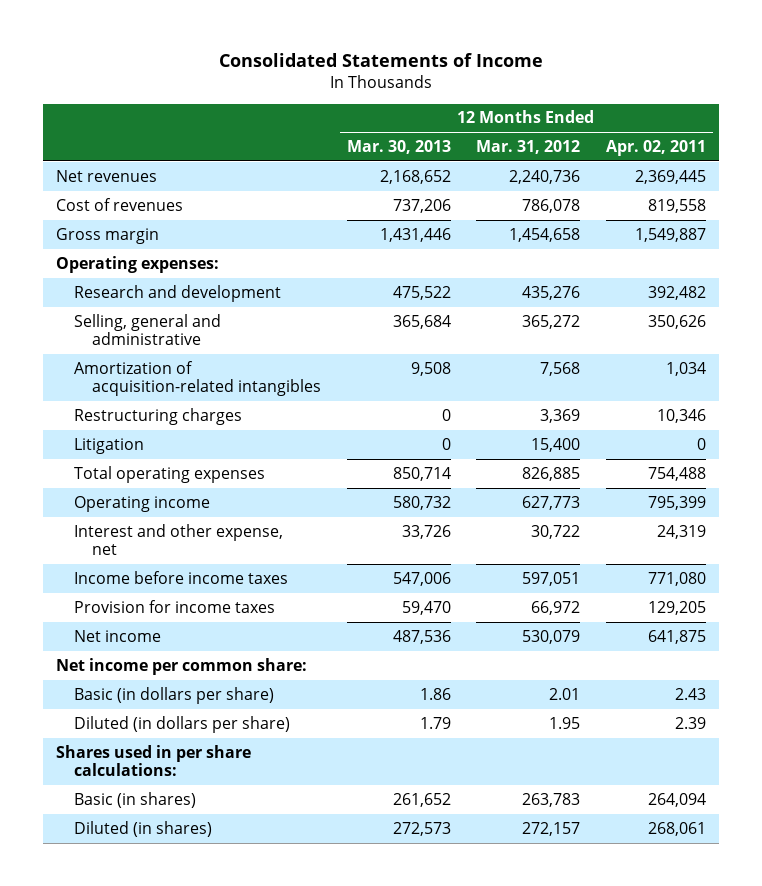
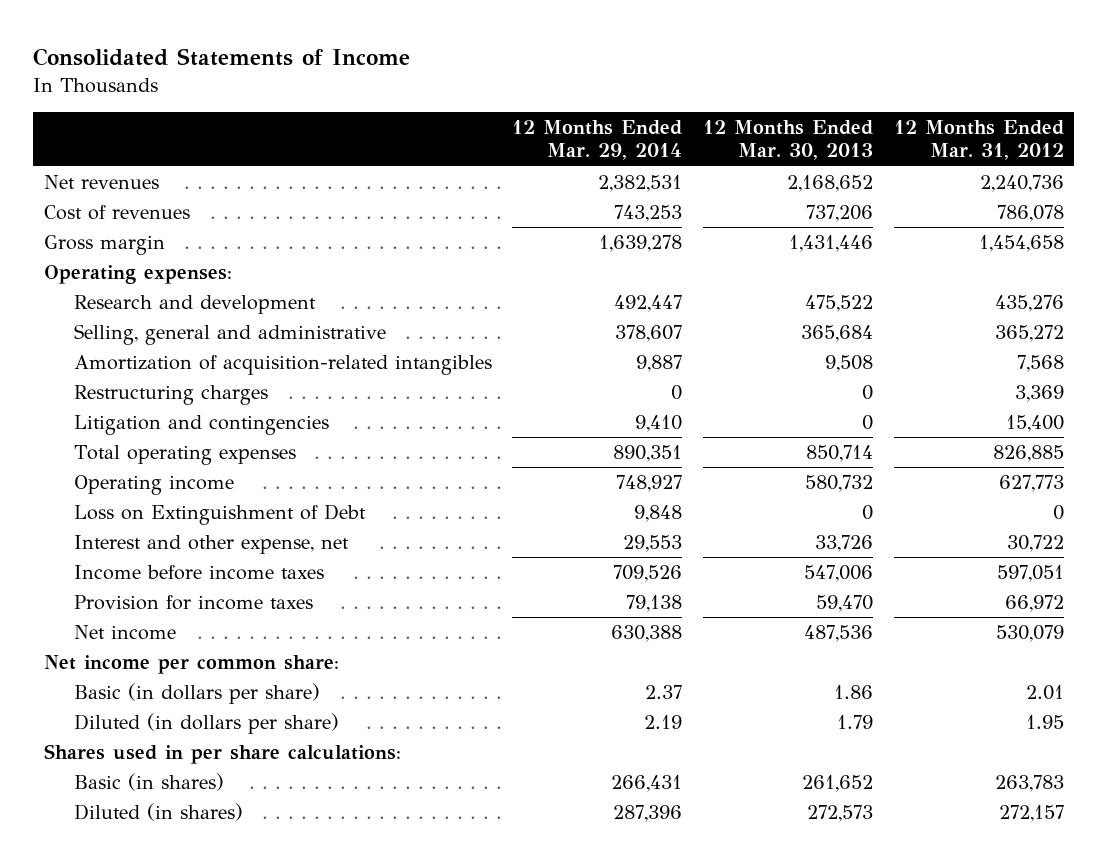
- | 12 Months Ended Mar. 30, 2013 | 12 Months Ended Mar. 31, 2012 | 12 Months Ended Apr. 02, 2011
+ | 12 Months Ended Mar. 29, 2014 | 12 Months Ended Mar. 30, 2013 | 12 Months Ended Mar. 31, 2012
- Litigation | 0 | 15,400 | 0
+ Litigation and contingencies | 9,410 | 0 | 15,400
+ Loss on Extinguishment of Debt | 9,848 | 0 | 0

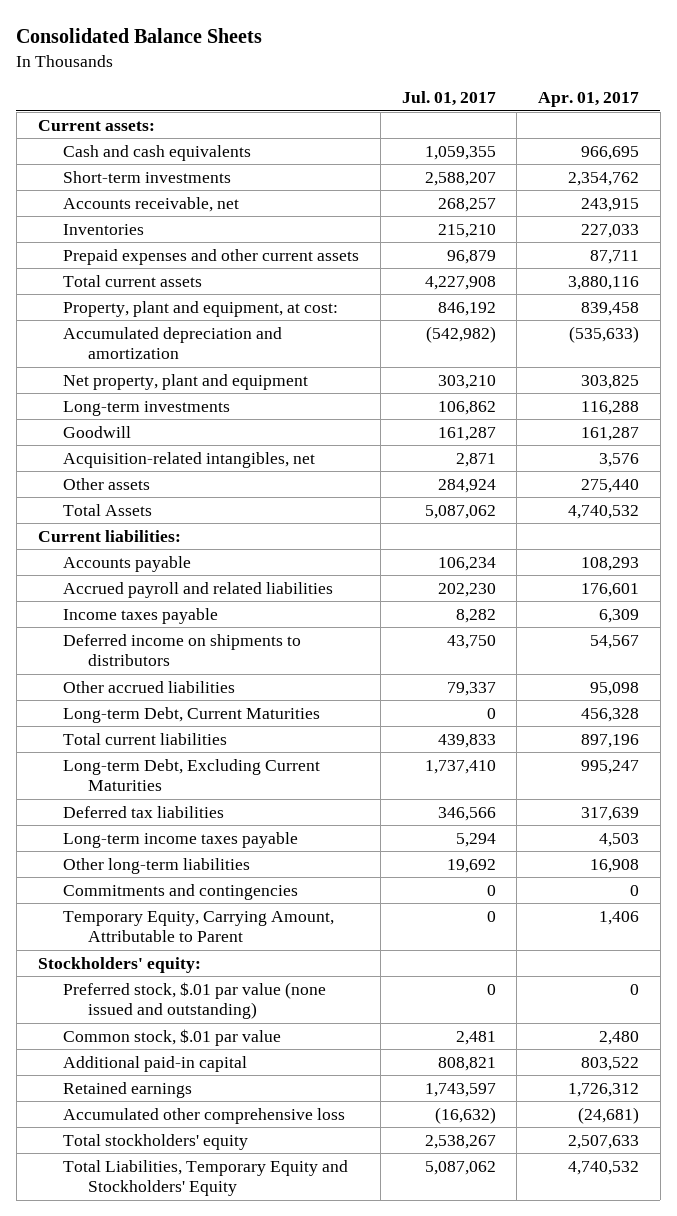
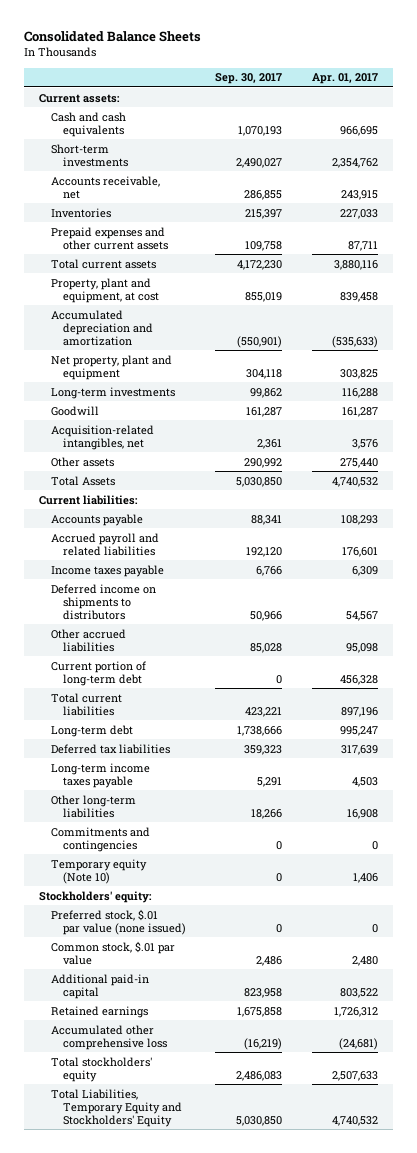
- | Jul. 01, 2017 | Apr. 01, 2017
+ | Sep. 30, 2017 | Apr. 01, 2017
- Property, plant and equipment, at cost: | 846,192 | 839,458
+ Property, plant and equipment, at cost | 855,019 | 839,458
- Long-term Debt, Current Maturities | 0 | 456,328
+ Current portion of long-term debt | 0 | 456,328
- Long-term Debt, Excluding Current Maturities | 1,737,410 | 995,247
+ Long-term debt | 1,738,666 | 995,247
- Temporary Equity, Carrying Amount, Attributable to Parent | 0 | 1,406
+ Temporary equity (Note 10) | 0 | 1,406
- Preferred stock, $.01 par value (none issued and outstanding) | 0 | 0
+ Preferred stock, $.01 par value (none issued) | 0 | 0

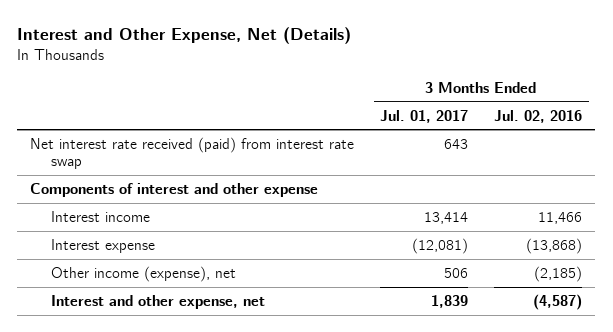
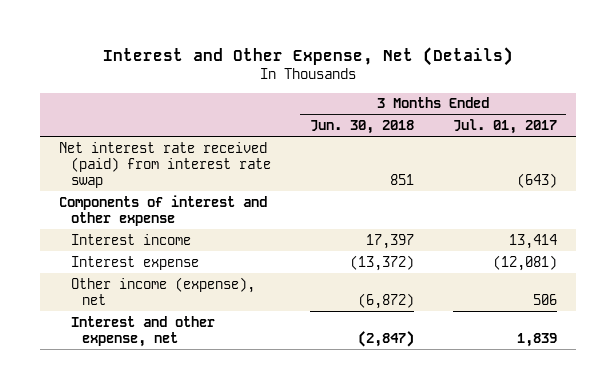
- | 3 Months Ended Jul. 01, 2017 | 3 Months Ended Jul. 02, 2016
+ | 3 Months Ended Jun. 30, 2018 | 3 Months Ended Jul. 01, 2017
- Net interest rate received (paid) from interest rate swap | 643 |
+ Net interest rate received (paid) from interest rate swap | 851 | (643)

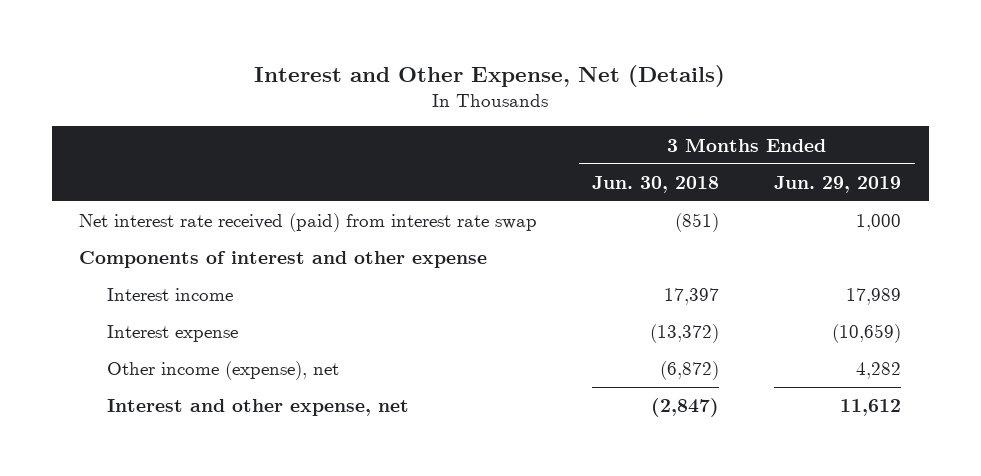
- | 3 Months Ended Jun. 30, 2018 | 3 Months Ended Jul. 01, 2017
+ | 3 Months Ended Jun. 30, 2018 | 3 Months Ended Jun. 29, 2019
- Net interest rate received (paid) from interest rate swap | 851 | (643)
+ Net interest rate received (paid) from interest rate swap | (851) | 1,000

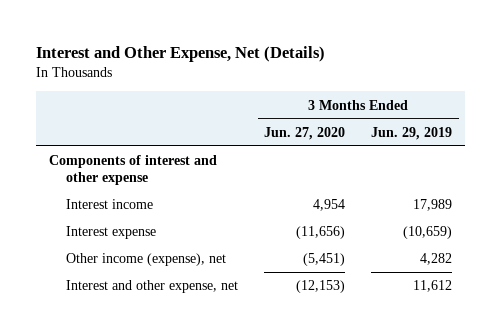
- | 3 Months Ended Jun. 30, 2018 | 3 Months Ended Jun. 29, 2019
+ | 3 Months Ended Jun. 27, 2020 | 3 Months Ended Jun. 29, 2019
- Net interest rate received (paid) from interest rate swap | (851) | 1,000

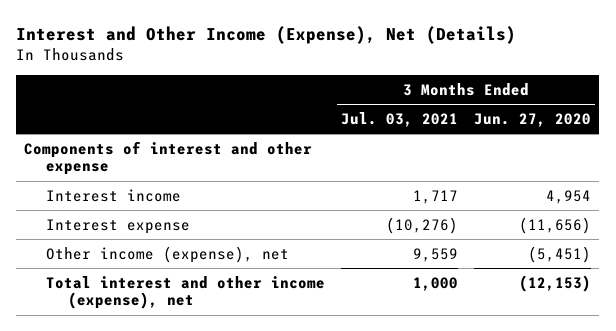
- Interest and Other Expense, Net (Details)
+ Interest and Other Income (Expense), Net (Details)
- | 3 Months Ended Jun. 27, 2020 | 3 Months Ended Jun. 29, 2019
+ | 3 Months Ended Jul. 03, 2021 | 3 Months Ended Jun. 27, 2020
- Interest and other expense, net | (12,153) | 11,612
+ Total interest and other income (expense), net | 1,000 | (12,153)

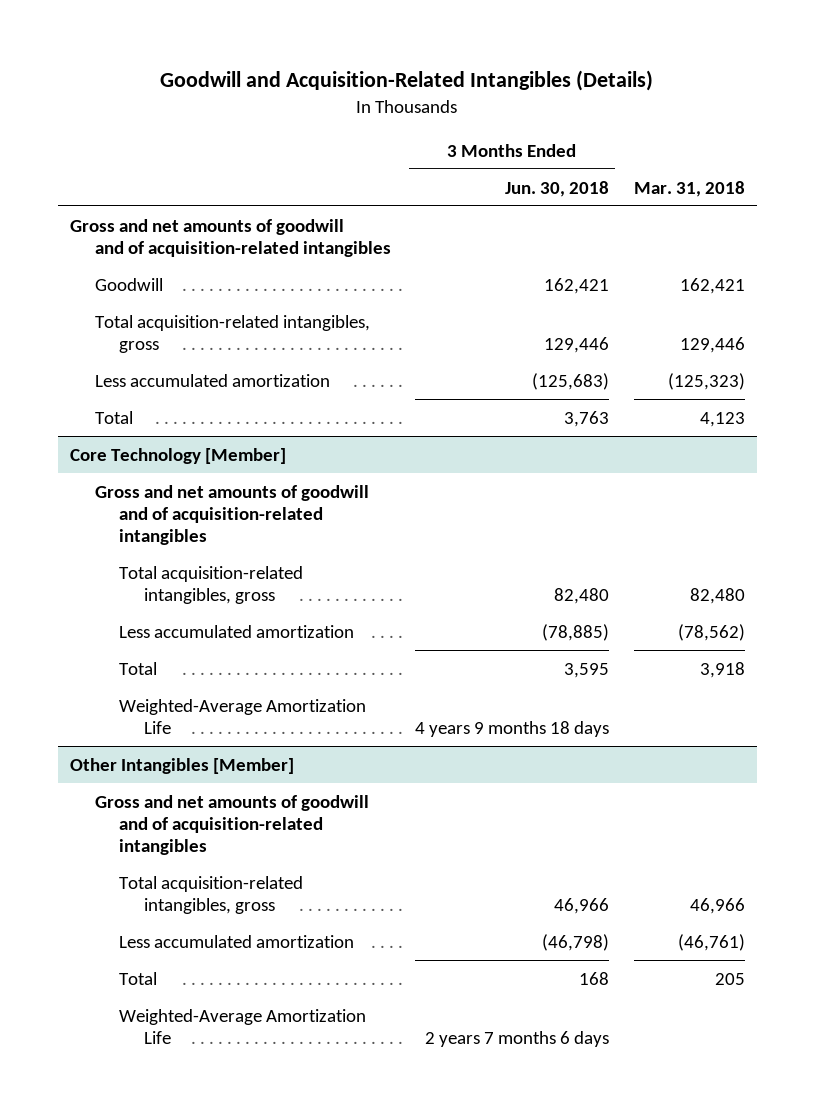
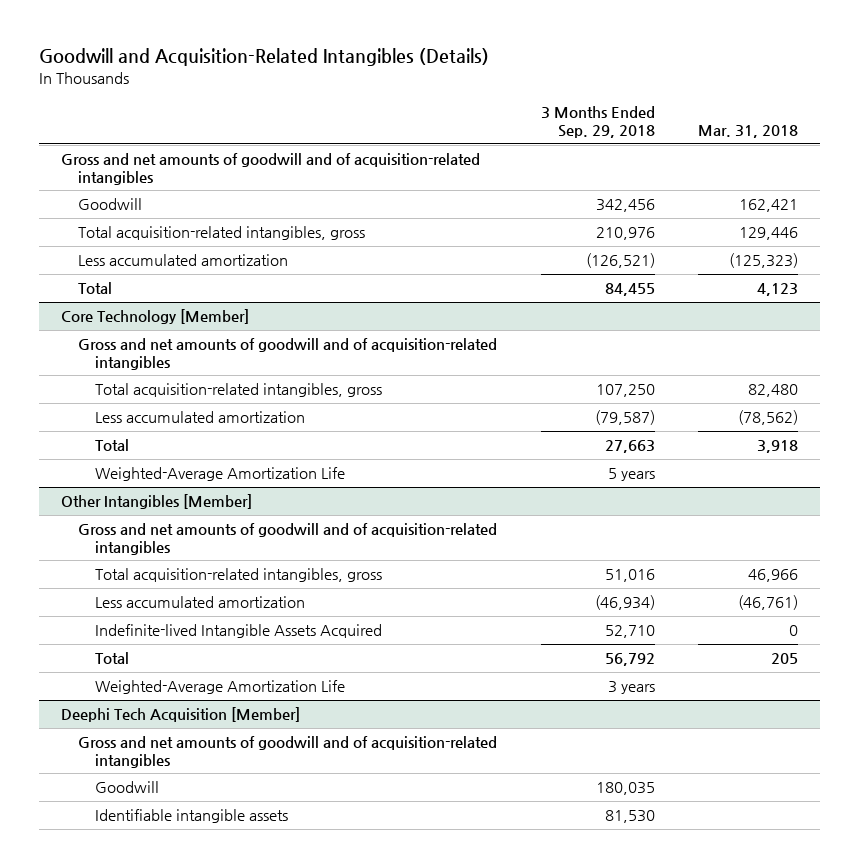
- | 3 Months Ended Jun. 30, 2018 | Mar. 31, 2018
+ | 3 Months Ended Sep. 29, 2018 | Mar. 31, 2018
@ Other Intangibles [Member]
+ Indefinite-lived Intangible Assets Acquired | 52,710 | 0
+ Deephi Tech Acquisition [Member]
+ Gross and net amounts of goodwill and of acquisition-related intangibles
+ Goodwill | 180,035 |
+ Identifiable intangible assets | 81,530 |

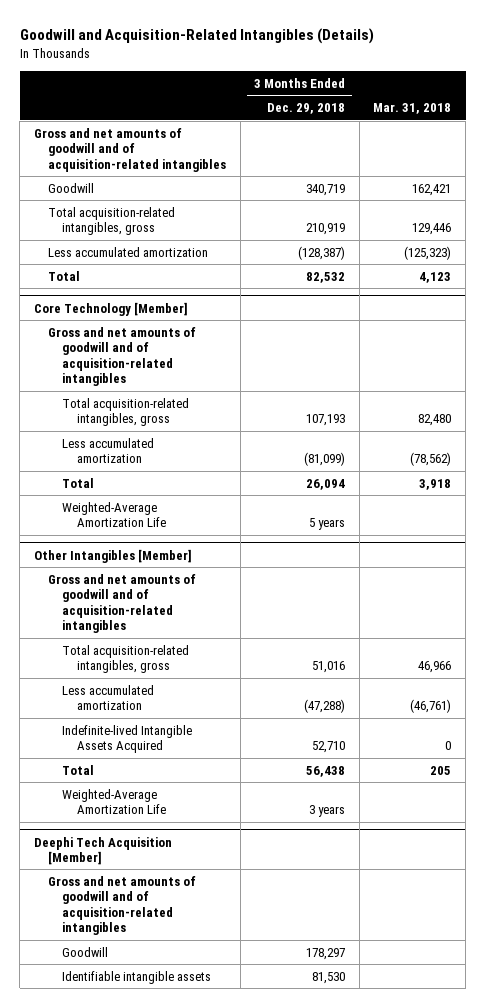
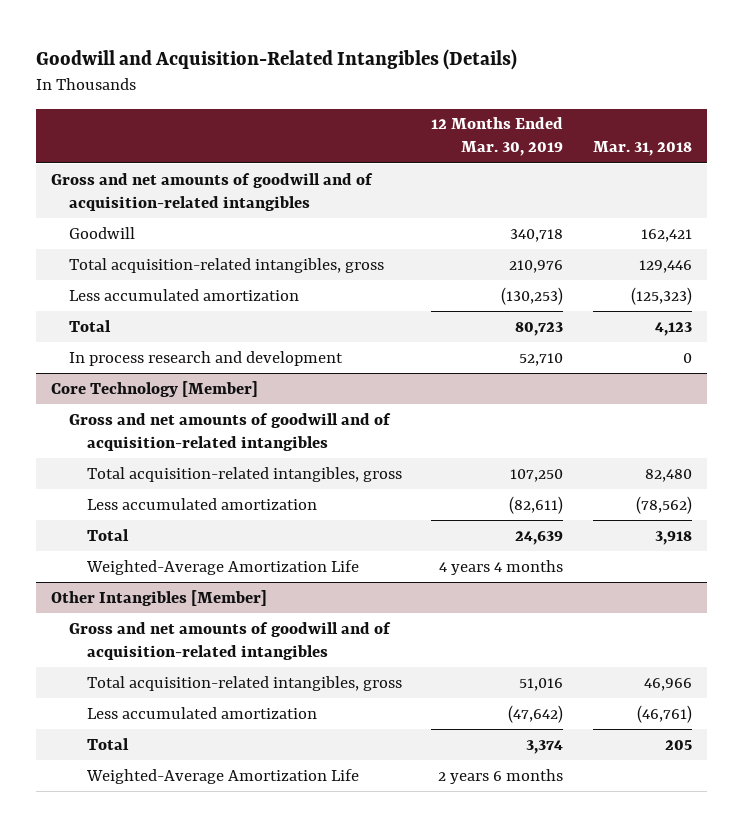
- | 3 Months Ended Dec. 29, 2018 | Mar. 31, 2018
+ | 12 Months Ended Mar. 30, 2019 | Mar. 31, 2018
+ In process research and development | 52,710 | 0
@ Other Intangibles [Member]
- Indefinite-lived Intangible Assets Acquired | 52,710 | 0
- Deephi Tech Acquisition [Member]
- Gross and net amounts of goodwill and of acquisition-related intangibles
- Goodwill | 178,297 |
- Identifiable intangible assets | 81,530 |

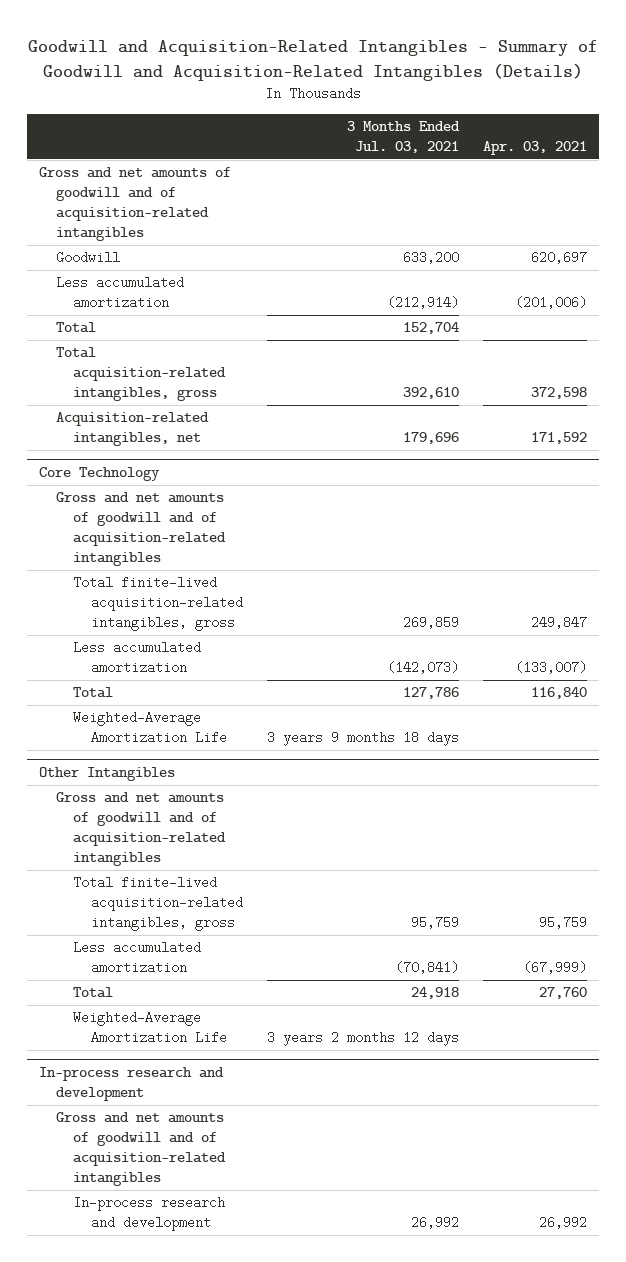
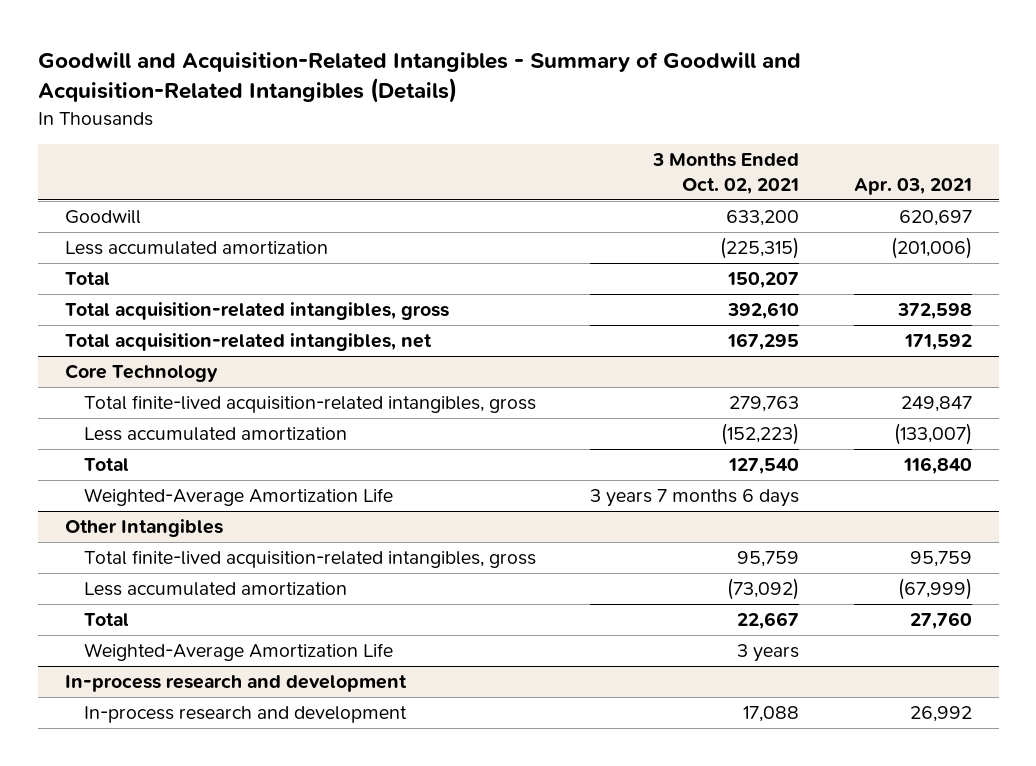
- | 3 Months Ended Jul. 03, 2021 | Apr. 03, 2021
+ | 3 Months Ended Oct. 02, 2021 | Apr. 03, 2021
- Gross and net amounts of goodwill and of acquisition-related intangibles
- Acquisition-related intangibles, net | 179,696 | 171,592
+ Total acquisition-related intangibles, net | 167,295 | 171,592
@ Core Technology
- Gross and net amounts of goodwill and of acquisition-related intangibles
@ Other Intangibles
- Gross and net amounts of goodwill and of acquisition-related intangibles
@ In-process research and development
- Gross and net amounts of goodwill and of acquisition-related intangibles

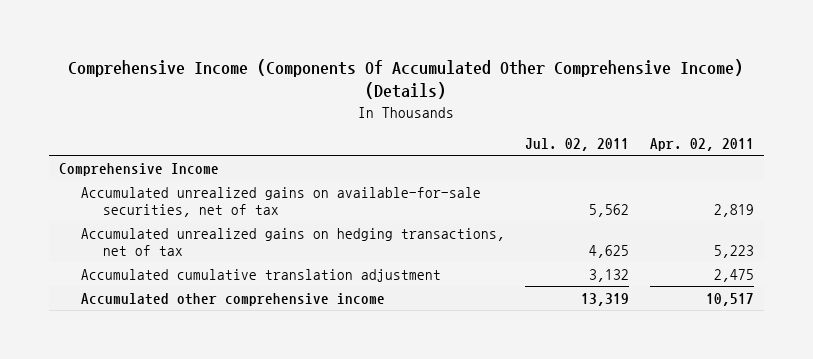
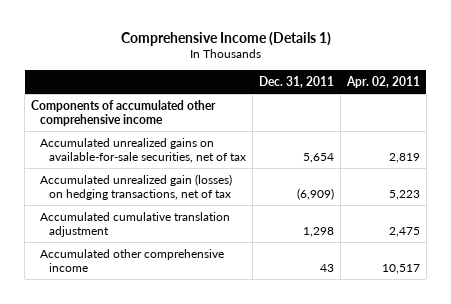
- Comprehensive Income (Components Of Accumulated Other Comprehensive Income) (Details)
+ Comprehensive Income (Details 1)
- | Jul. 02, 2011 | Apr. 02, 2011
+ | Dec. 31, 2011 | Apr. 02, 2011
- Comprehensive Income
+ Components of accumulated other comprehensive income
- Accumulated unrealized gains on hedging transactions, net of tax | 4,625 | 5,223
+ Accumulated unrealized gain (losses) on hedging transactions, net of tax | (6,909) | 5,223

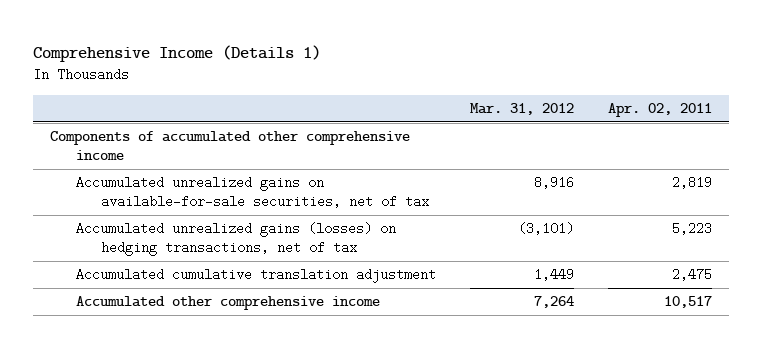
- | Dec. 31, 2011 | Apr. 02, 2011
+ | Mar. 31, 2012 | Apr. 02, 2011
- Accumulated unrealized gain (losses) on hedging transactions, net of tax | (6,909) | 5,223
+ Accumulated unrealized gains (losses) on hedging transactions, net of tax | (3,101) | 5,223

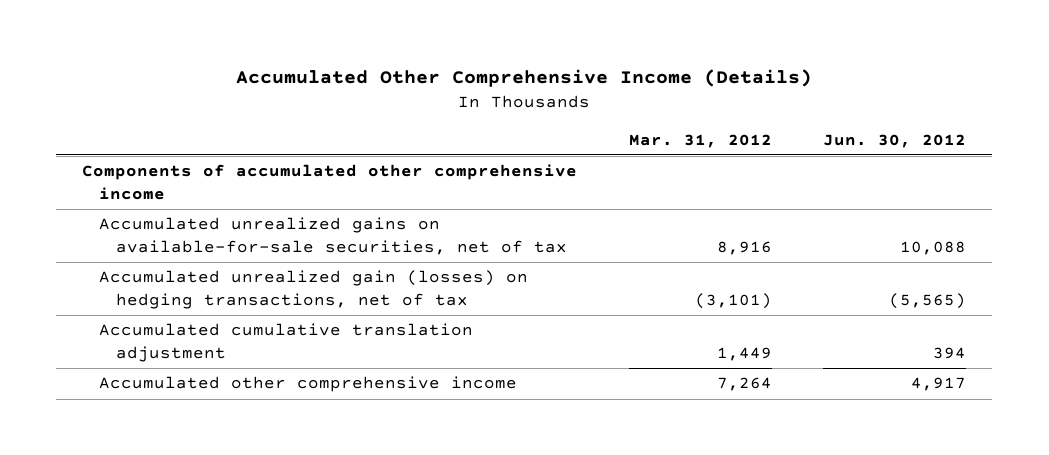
- Comprehensive Income (Details 1)
+ Accumulated Other Comprehensive Income (Details)
- | Mar. 31, 2012 | Apr. 02, 2011
+ | Mar. 31, 2012 | Jun. 30, 2012
- Accumulated unrealized gains (losses) on hedging transactions, net of tax | (3,101) | 5,223
+ Accumulated unrealized gain (losses) on hedging transactions, net of tax | (3,101) | (5,565)

